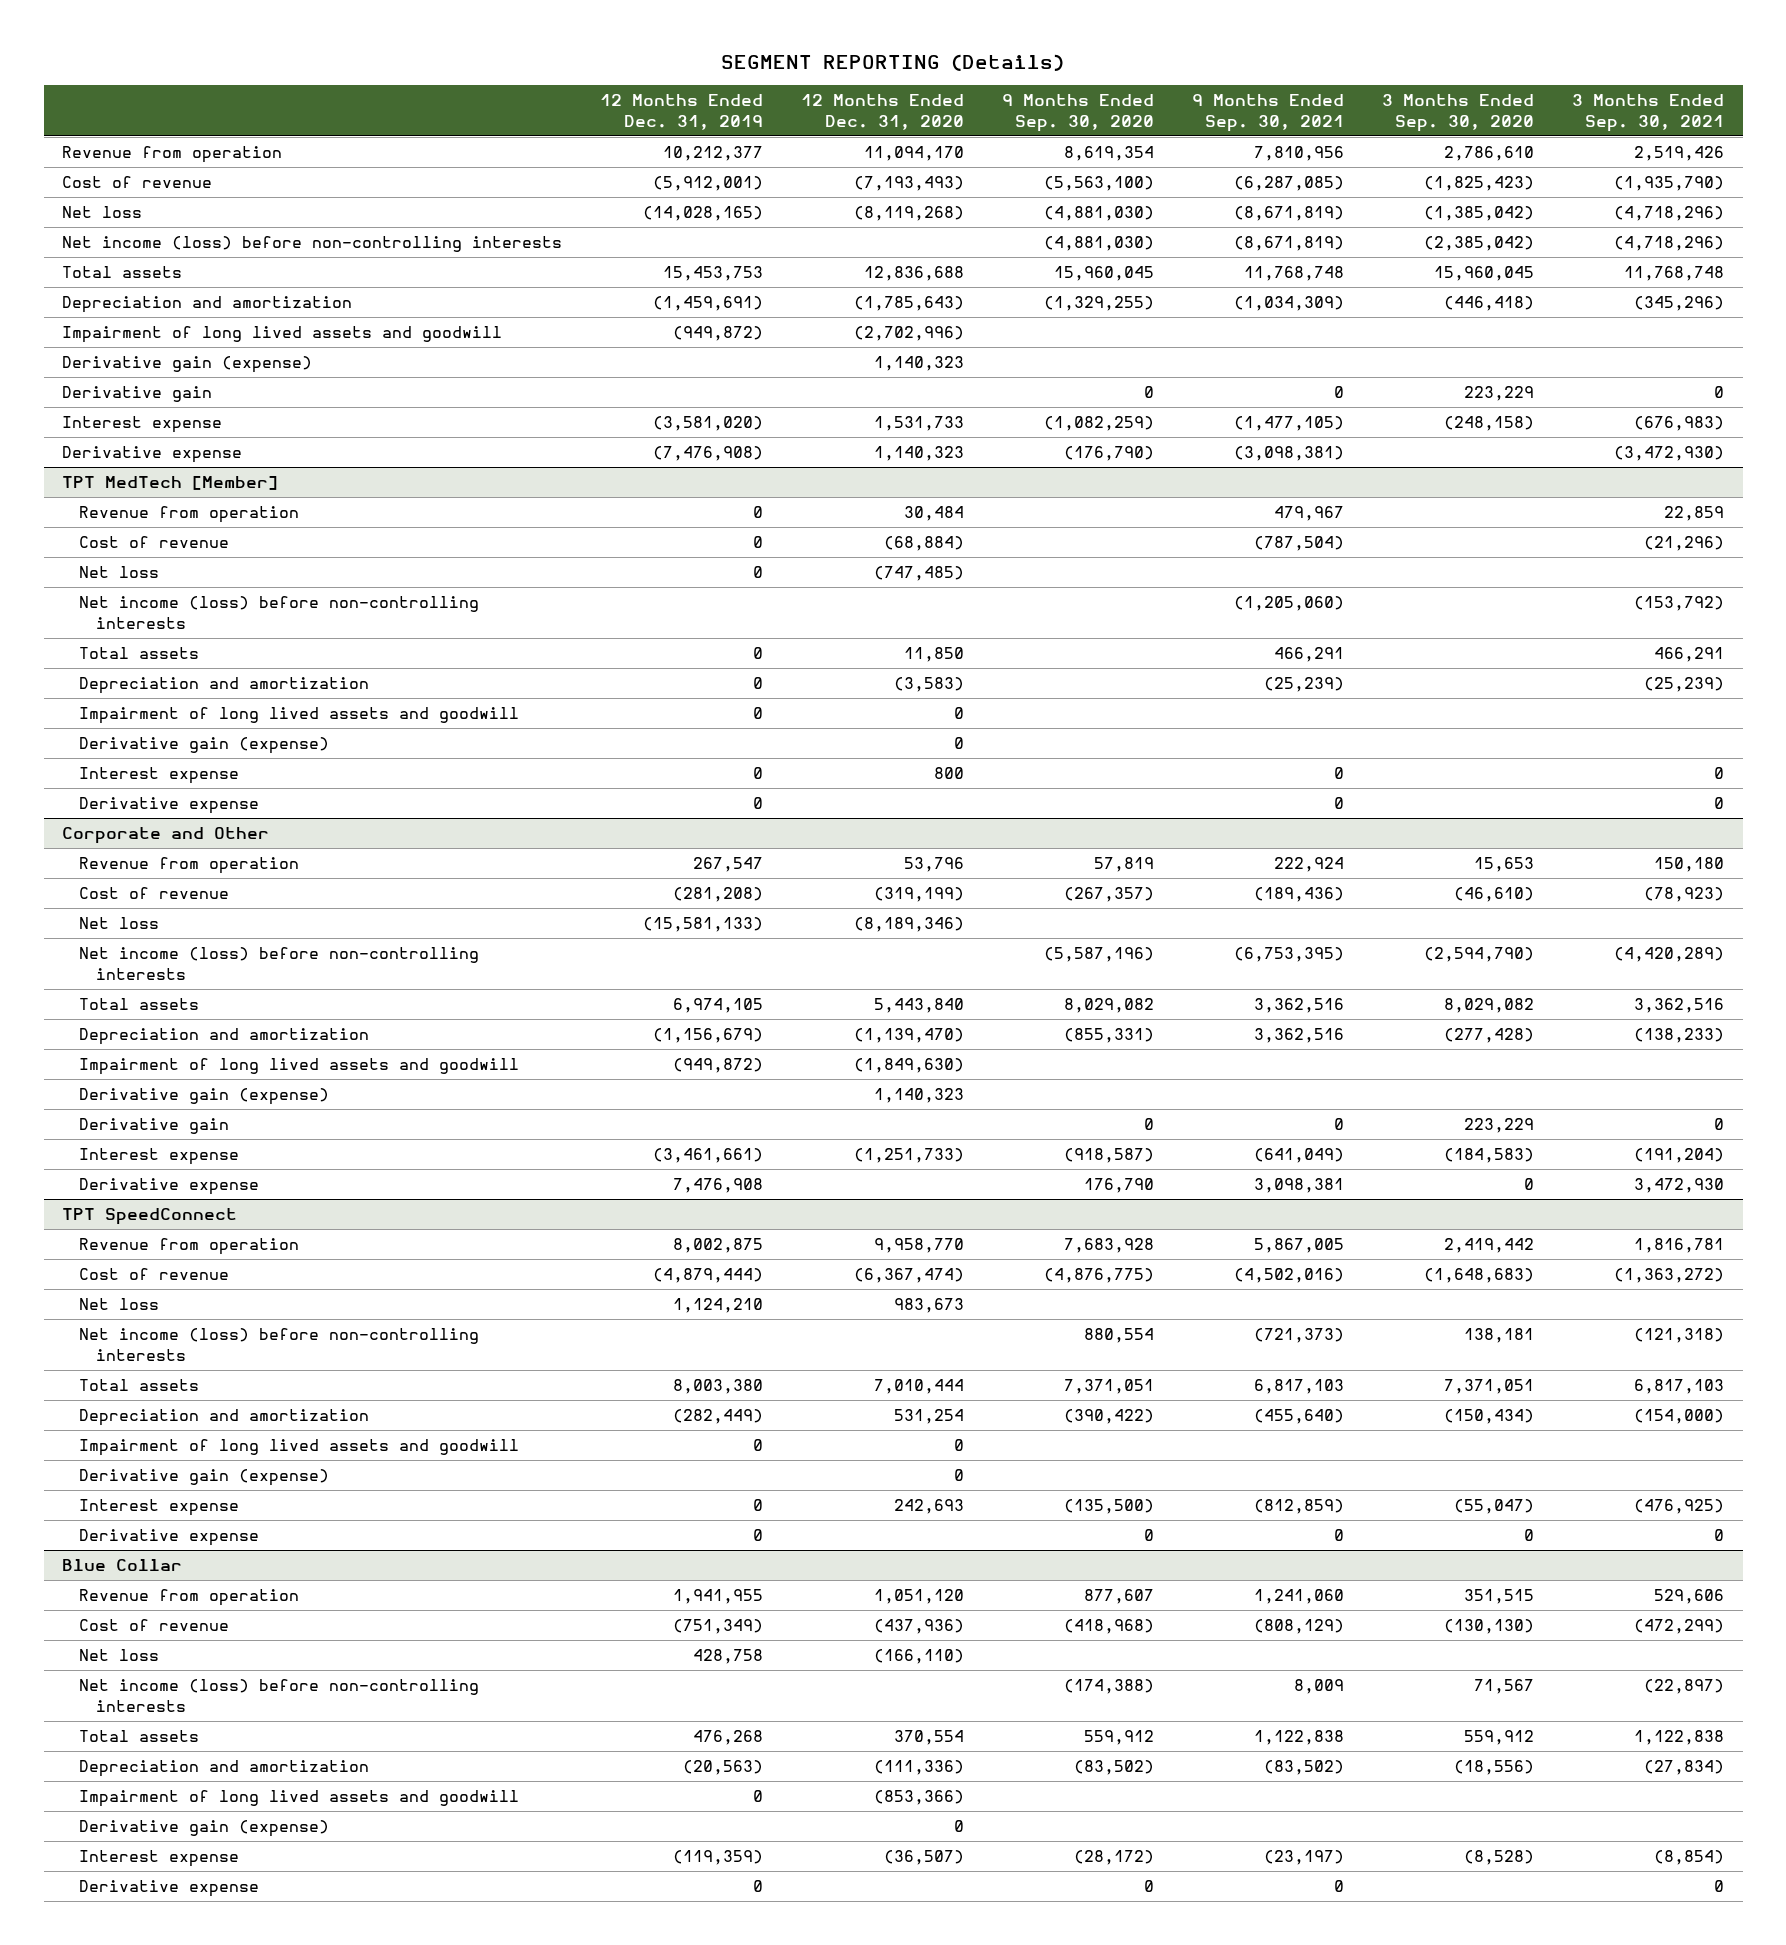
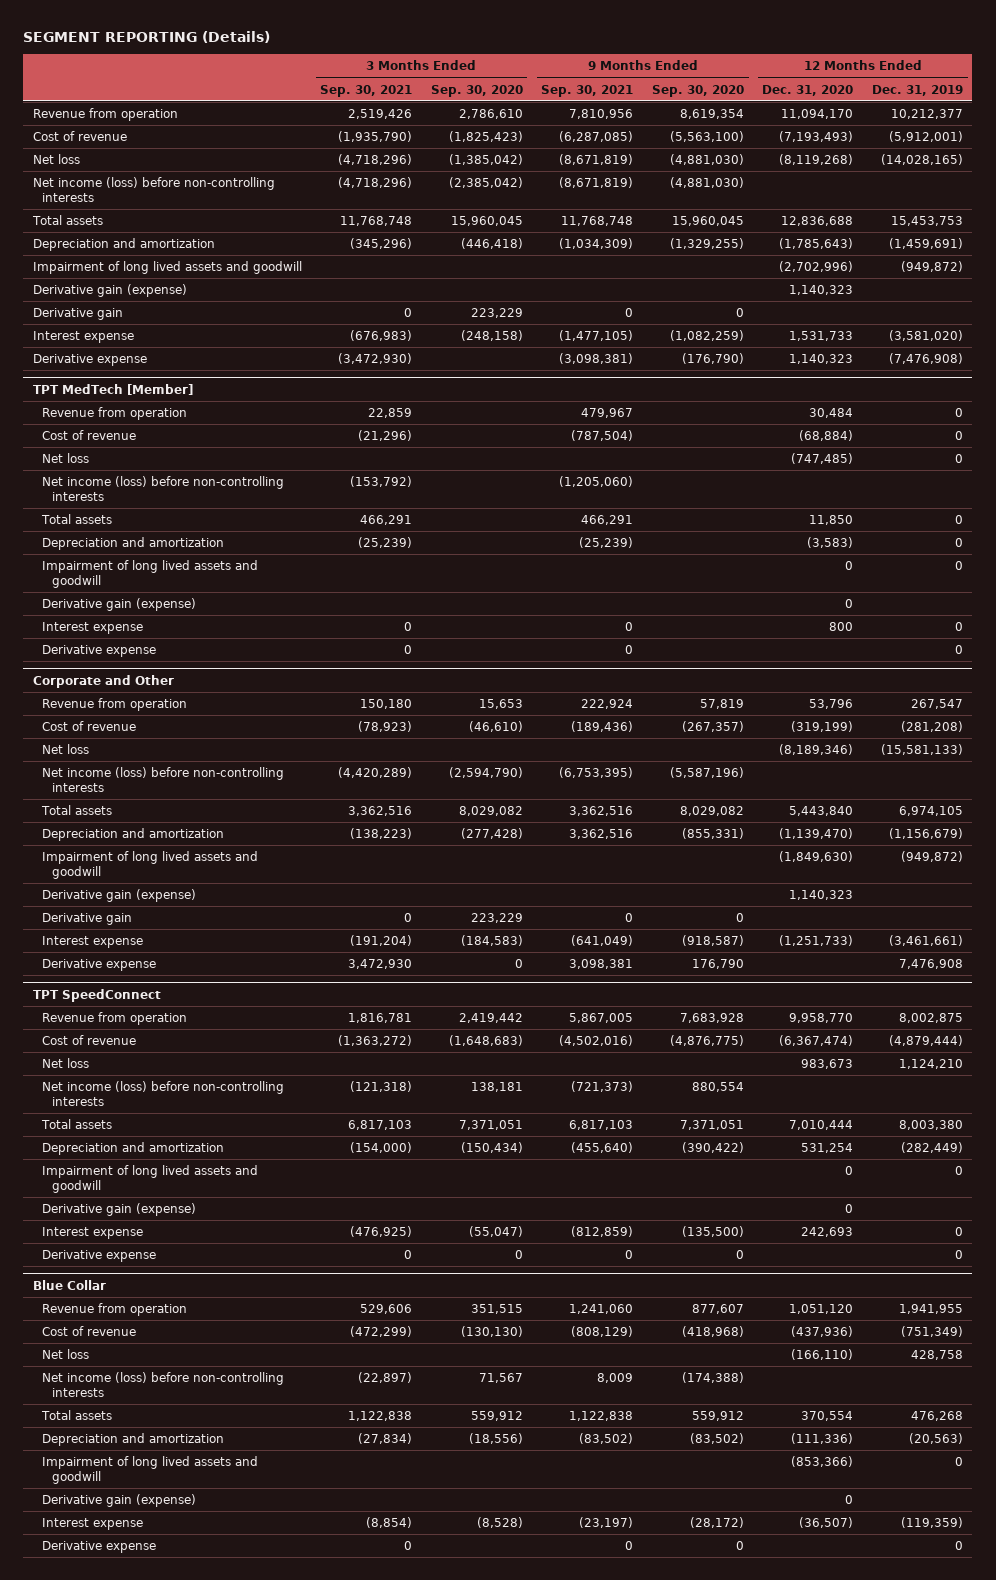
- | 12 Months Ended Dec. 31, 2019 | 12 Months Ended Dec. 31, 2020 | 9 Months Ended Sep. 30, 2020 | 9 Months Ended Sep. 30, 2021 | 3 Months Ended Sep. 30, 2020 | 3 Months Ended Sep. 30, 2021
+ | 3 Months Ended Sep. 30, 2021 | 3 Months Ended Sep. 30, 2020 | 9 Months Ended Sep. 30, 2021 | 9 Months Ended Sep. 30, 2020 | 12 Months Ended Dec. 31, 2020 | 12 Months Ended Dec. 31, 2019
@ Corporate and Other
- Depreciation and amortization | (1,156,679) | (1,139,470) | (855,331) | 3,362,516 | (277,428) | (138,233)
+ Depreciation and amortization | (138,223) | (277,428) | 3,362,516 | (855,331) | (1,139,470) | (1,156,679)

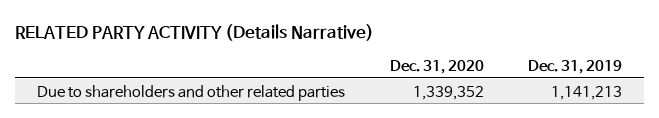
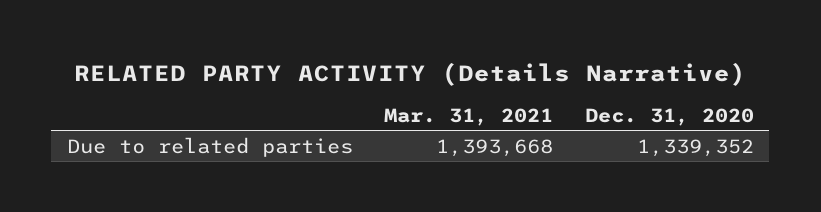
- | Dec. 31, 2020 | Dec. 31, 2019
+ | Mar. 31, 2021 | Dec. 31, 2020
- Due to shareholders and other related parties | 1,339,352 | 1,141,213
+ Due to related parties | 1,393,668 | 1,339,352

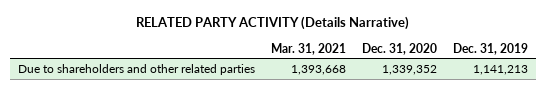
- | Mar. 31, 2021 | Dec. 31, 2020
+ | Mar. 31, 2021 | Dec. 31, 2020 | Dec. 31, 2019
- Due to related parties | 1,393,668 | 1,339,352
+ Due to shareholders and other related parties | 1,393,668 | 1,339,352 | 1,141,213

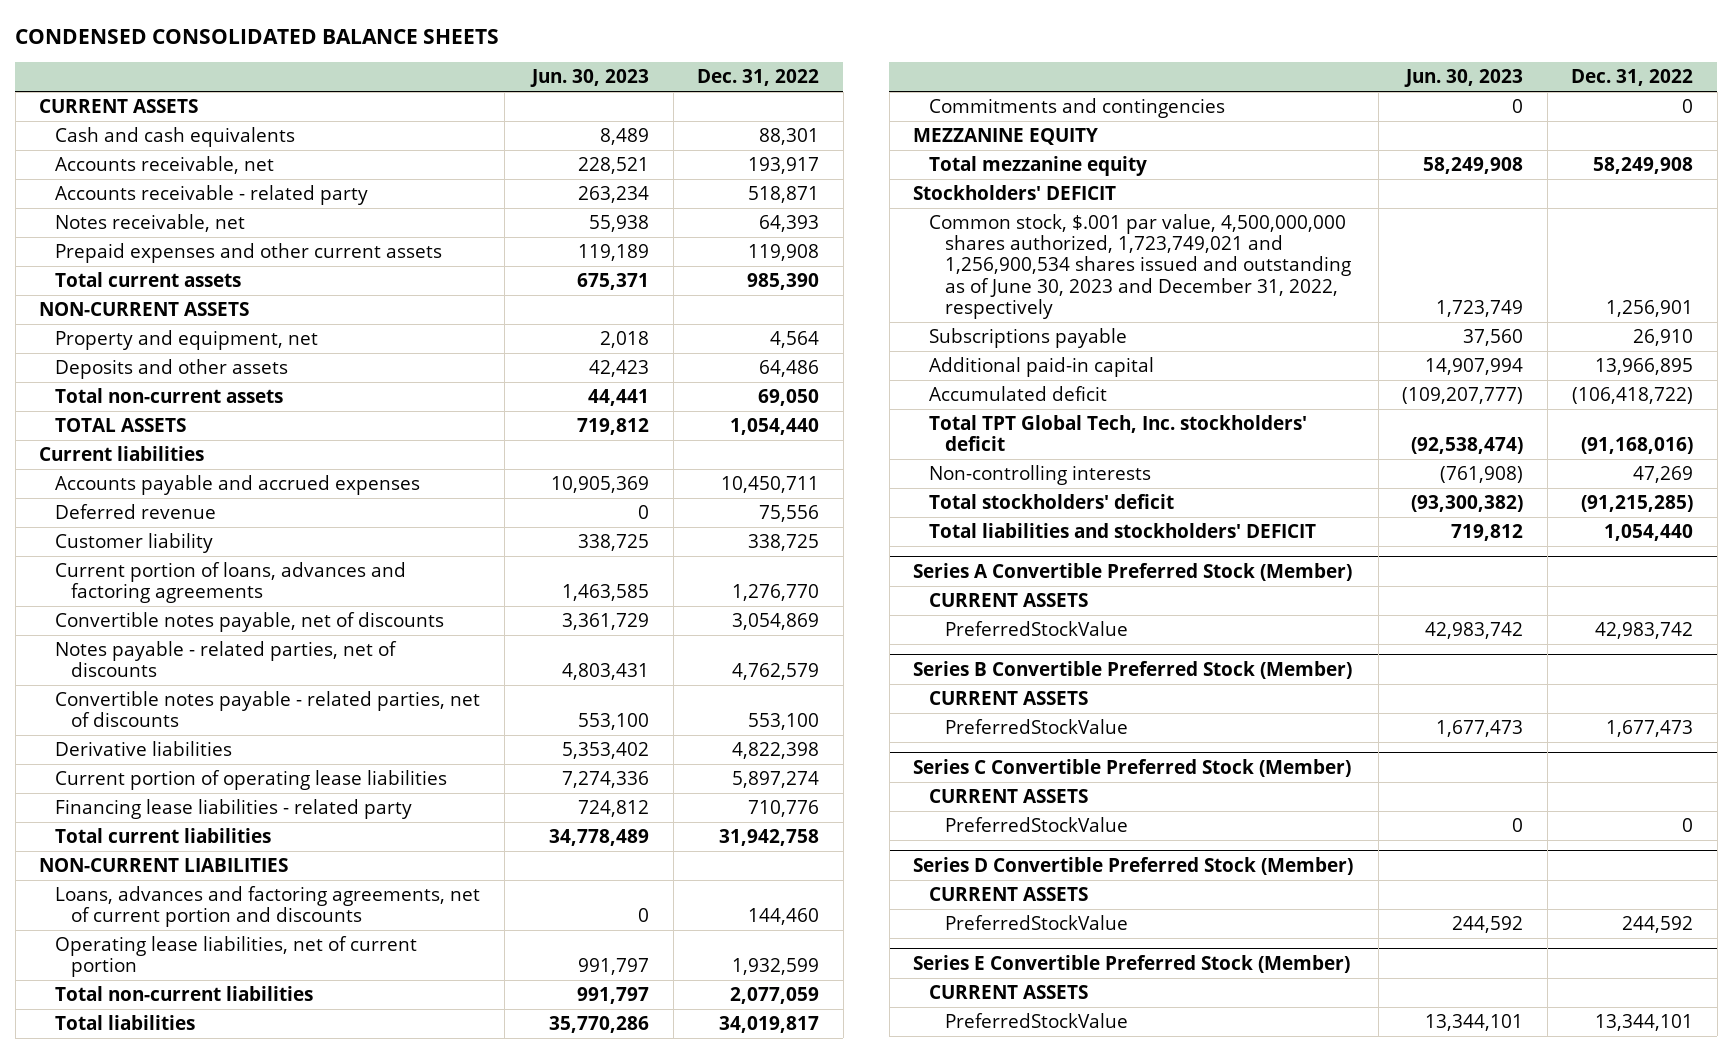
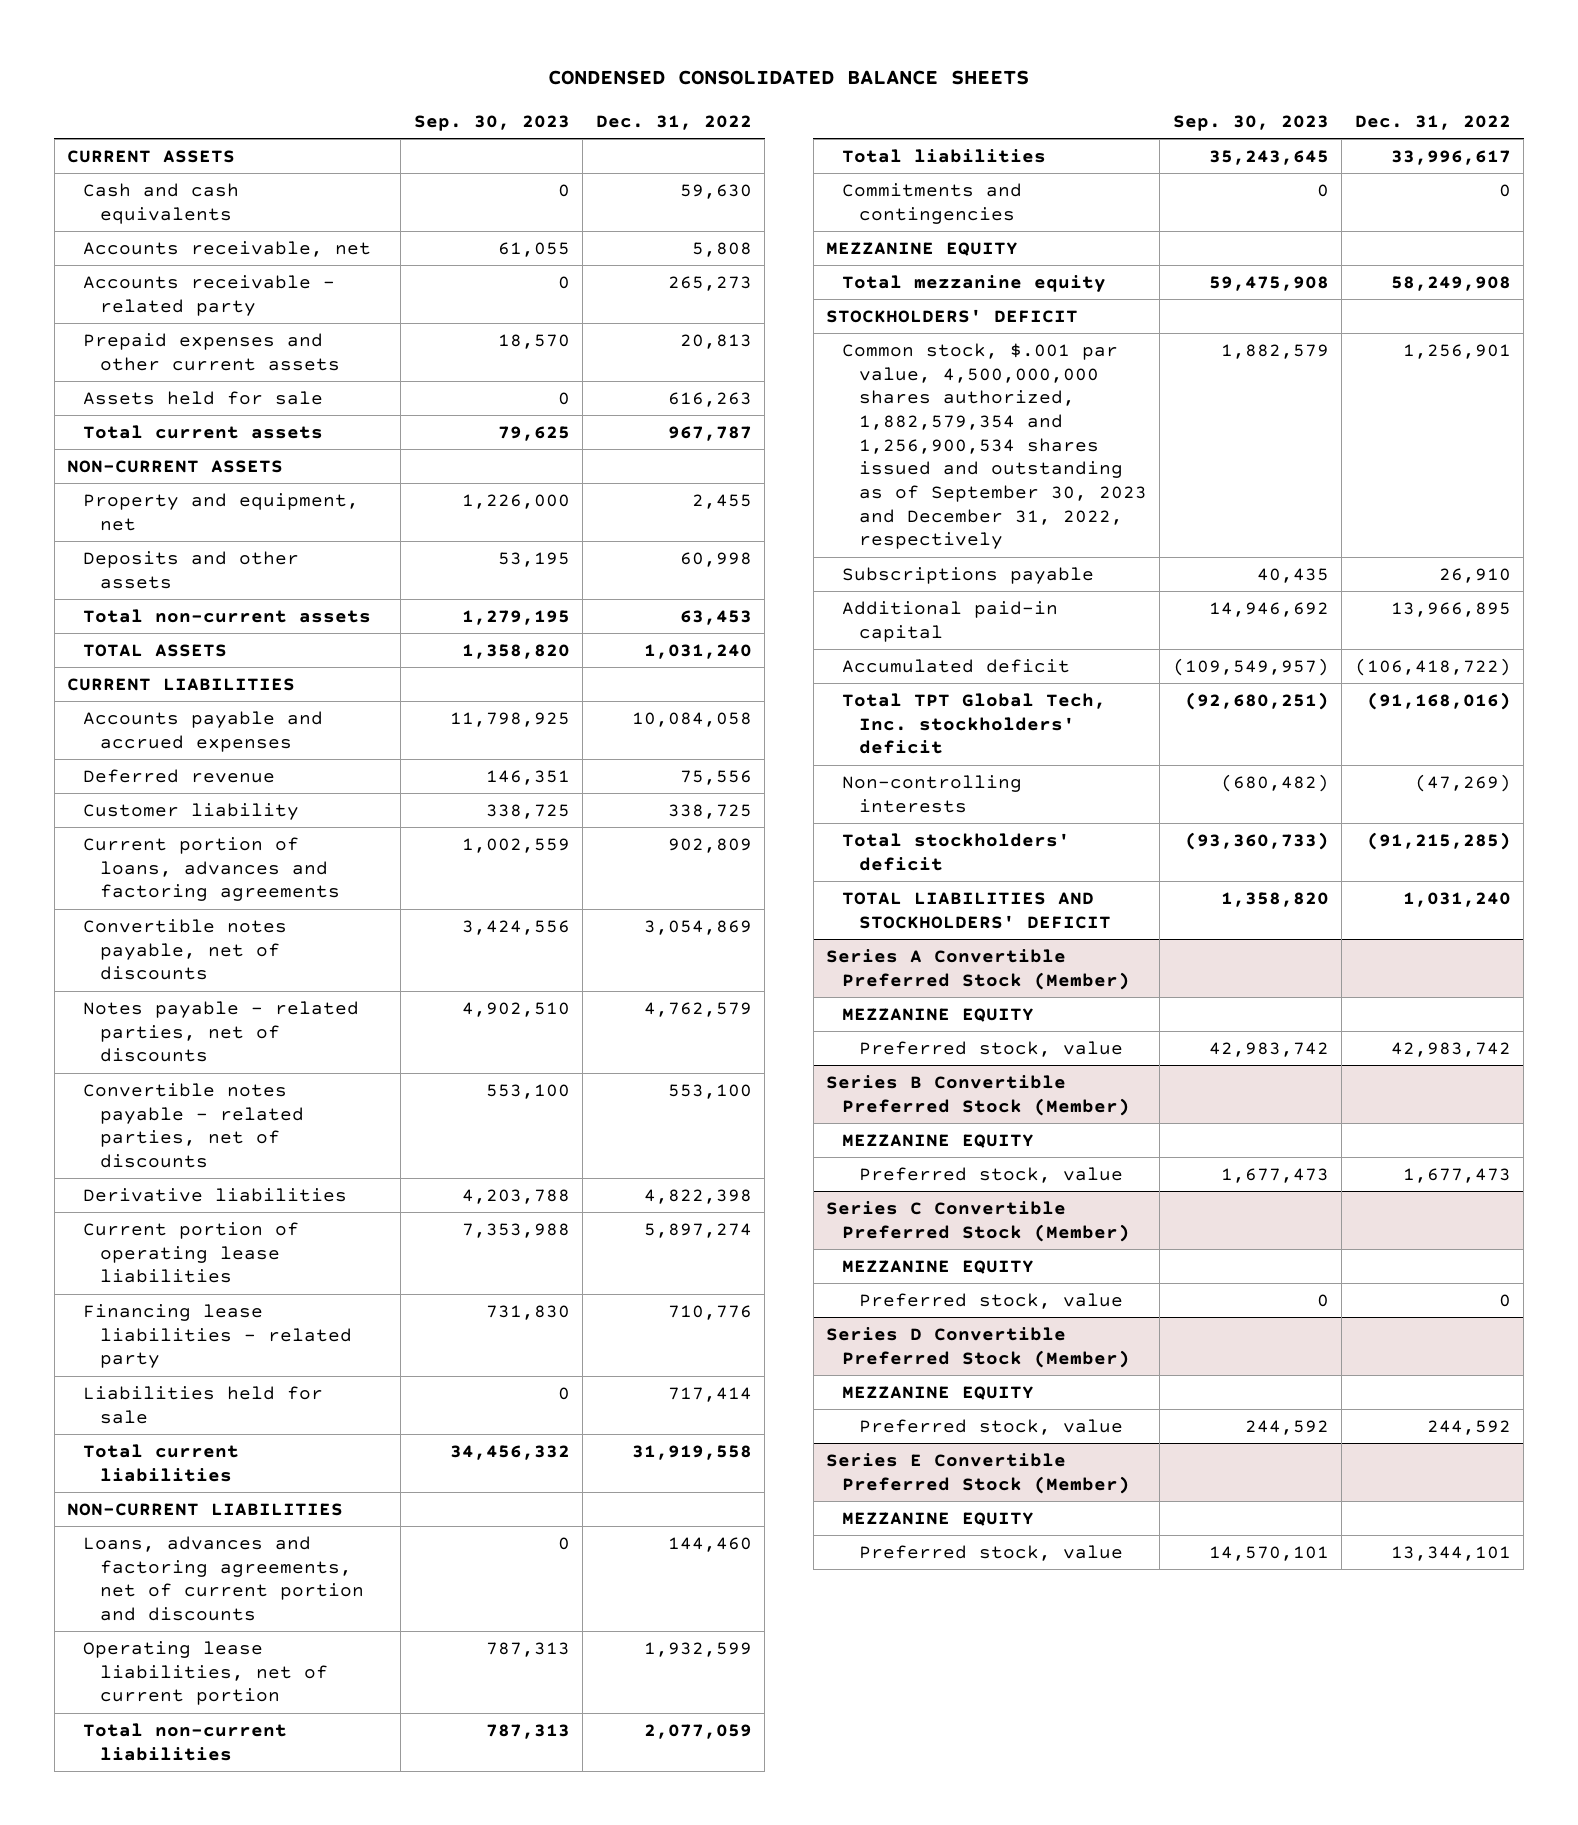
- | Jun. 30, 2023 | Dec. 31, 2022
+ | Sep. 30, 2023 | Dec. 31, 2022
- Cash and cash equivalents | 8,489 | 88,301
- Accounts receivable, net | 228,521 | 193,917
- Accounts receivable - related party | 263,234 | 518,871
- Notes receivable, net | 55,938 | 64,393
- Prepaid expenses and other current assets | 119,189 | 119,908
- Total current assets | 675,371 | 985,390
+ Cash and cash equivalents | 0 | 59,630
+ Accounts receivable, net | 61,055 | 5,808
+ Accounts receivable - related party | 0 | 265,273
+ Prepaid expenses and other current assets | 18,570 | 20,813
+ Assets held for sale | 0 | 616,263
+ Total current assets | 79,625 | 967,787
- Property and equipment, net | 2,018 | 4,564
- Deposits and other assets | 42,423 | 64,486
- Total non-current assets | 44,441 | 69,050
- TOTAL ASSETS | 719,812 | 1,054,440
- Current liabilities
- Accounts payable and accrued expenses | 10,905,369 | 10,450,711
+ Property and equipment, net | 1,226,000 | 2,455
+ Deposits and other assets | 53,195 | 60,998
+ Total non-current assets | 1,279,195 | 63,453
+ TOTAL ASSETS | 1,358,820 | 1,031,240
+ CURRENT LIABILITIES
+ Accounts payable and accrued expenses | 11,798,925 | 10,084,058
- Current portion of loans, advances and factoring agreements | 1,463,585 | 1,276,770
+ Current portion of loans, advances and factoring agreements | 1,002,559 | 902,809
- Total current liabilities | 34,778,489 | 31,942,758
+ Liabilities held for sale | 0 | 717,414
+ Total current liabilities | 34,456,332 | 31,919,558
- Total liabilities | 35,770,286 | 34,019,817
+ Total liabilities | 35,243,645 | 33,996,617
- Stockholders' DEFICIT
- Common stock, $.001 par value, 4,500,000,000 shares authorized, 1,723,749,021 and 1,256,900,534 shares issued and outstanding as of June 30, 2023 and December 31, 2022, respectively | 1,723,749 | 1,256,901
+ STOCKHOLDERS' DEFICIT
+ Common stock, $.001 par value, 4,500,000,000 shares authorized, 1,882,579,354 and 1,256,900,534 shares issued and outstanding as of September 30, 2023 and December 31, 2022, respectively | 1,882,579 | 1,256,901
- Non-controlling interests | (761,908) | 47,269
+ Non-controlling interests | (680,482) | (47,269)
- Total liabilities and stockholders' DEFICIT | 719,812 | 1,054,440
+ TOTAL LIABILITIES AND STOCKHOLDERS' DEFICIT | 1,358,820 | 1,031,240
@ Series A Convertible Preferred Stock (Member)
- CURRENT ASSETS
- PreferredStockValue | 42,983,742 | 42,983,742
+ MEZZANINE EQUITY
+ Preferred stock, value | 42,983,742 | 42,983,742
@ Series B Convertible Preferred Stock (Member)
- CURRENT ASSETS
- PreferredStockValue | 1,677,473 | 1,677,473
+ MEZZANINE EQUITY
+ Preferred stock, value | 1,677,473 | 1,677,473
@ Series C Convertible Preferred Stock (Member)
- CURRENT ASSETS
- PreferredStockValue | 0 | 0
+ MEZZANINE EQUITY
+ Preferred stock, value | 0 | 0
@ Series D Convertible Preferred Stock (Member)
- CURRENT ASSETS
- PreferredStockValue | 244,592 | 244,592
+ MEZZANINE EQUITY
+ Preferred stock, value | 244,592 | 244,592
@ Series E Convertible Preferred Stock (Member)
- CURRENT ASSETS
- PreferredStockValue | 13,344,101 | 13,344,101
+ MEZZANINE EQUITY
+ Preferred stock, value | 14,570,101 | 13,344,101

